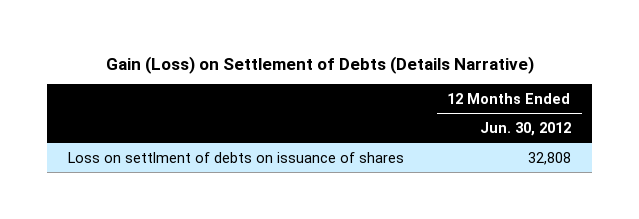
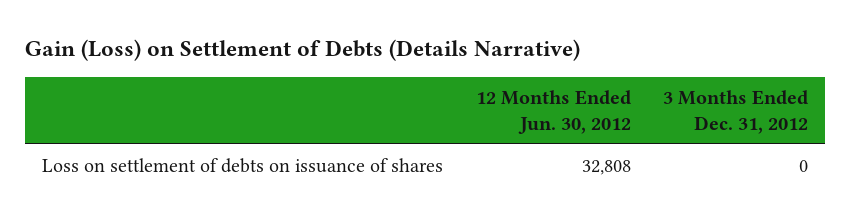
- | 12 Months Ended Jun. 30, 2012
+ | 12 Months Ended Jun. 30, 2012 | 3 Months Ended Dec. 31, 2012
- Loss on settlment of debts on issuance of shares | 32,808
+ Loss on settlement of debts on issuance of shares | 32,808 | 0

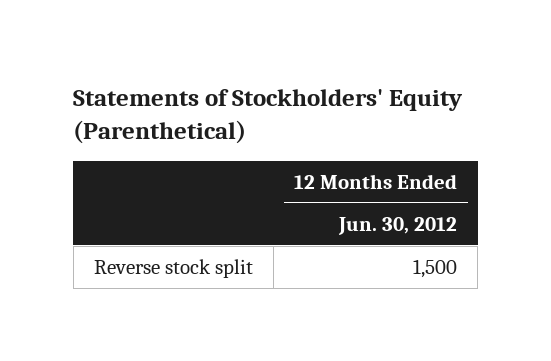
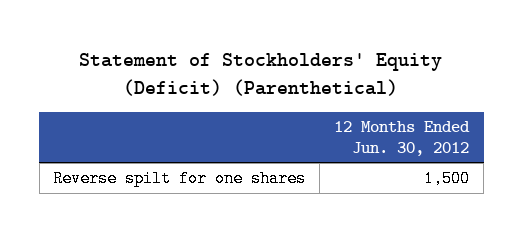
- Statements of Stockholders' Equity (Parenthetical)
+ Statement of Stockholders' Equity (Deficit) (Parenthetical)
- Reverse stock split | 1,500
+ Reverse spilt for one shares | 1,500

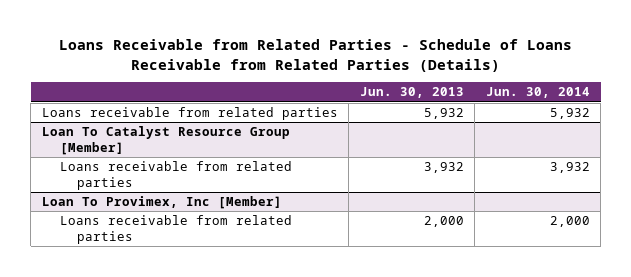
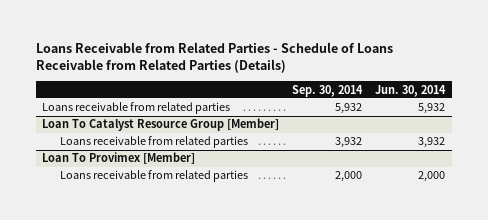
- | Jun. 30, 2013 | Jun. 30, 2014
+ | Sep. 30, 2014 | Jun. 30, 2014
- Loan To Provimex, Inc [Member]
+ Loan To Provimex [Member]

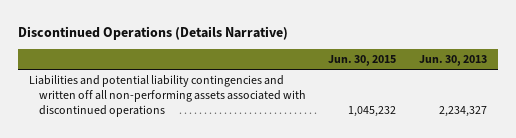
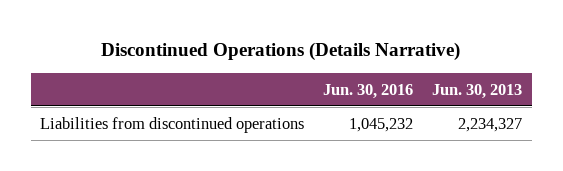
- | Jun. 30, 2015 | Jun. 30, 2013
+ | Jun. 30, 2016 | Jun. 30, 2013
- Liabilities and potential liability contingencies and written off all non-performing assets associated with discontinued operations | 1,045,232 | 2,234,327
+ Liabilities from discontinued operations | 1,045,232 | 2,234,327

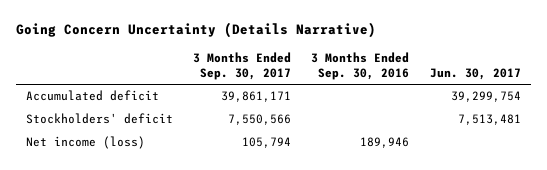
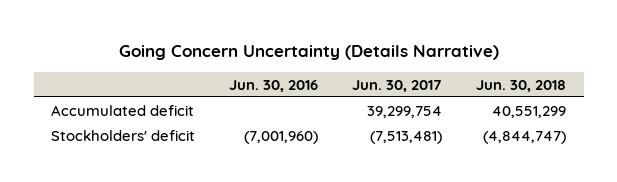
- | 3 Months Ended Sep. 30, 2017 | 3 Months Ended Sep. 30, 2016 | Jun. 30, 2017
+ | Jun. 30, 2016 | Jun. 30, 2017 | Jun. 30, 2018
- Stockholders' deficit | 7,550,566 | | 7,513,481
- Net income (loss) | 105,794 | 189,946 |
+ Stockholders' deficit | (7,001,960) | (7,513,481) | (4,844,747)

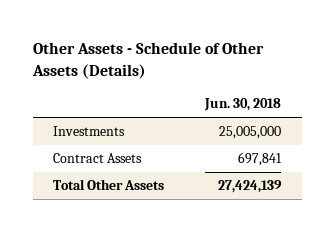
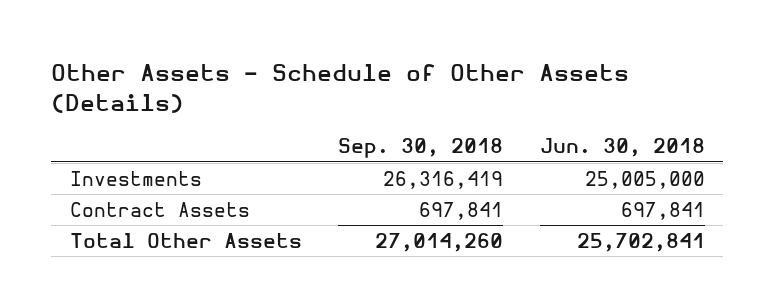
- | Jun. 30, 2018
+ | Sep. 30, 2018 | Jun. 30, 2018
- Total Other Assets | 27,424,139
+ Total Other Assets | 27,014,260 | 25,702,841

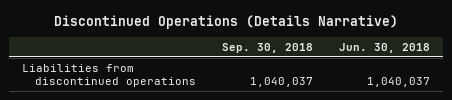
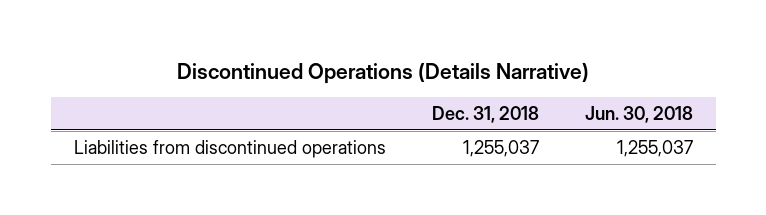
- | Sep. 30, 2018 | Jun. 30, 2018
+ | Dec. 31, 2018 | Jun. 30, 2018
- Liabilities from discontinued operations | 1,040,037 | 1,040,037
+ Liabilities from discontinued operations | 1,255,037 | 1,255,037

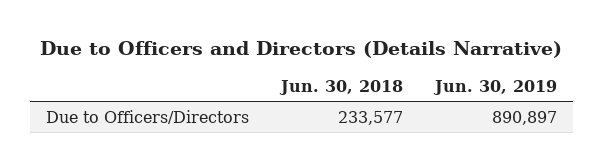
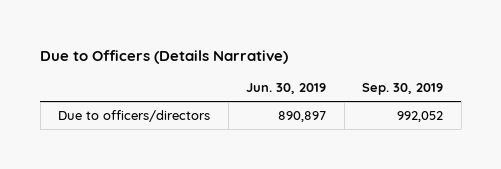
- Due to Officers and Directors (Details Narrative)
+ Due to Officers (Details Narrative)
- | Jun. 30, 2018 | Jun. 30, 2019
+ | Jun. 30, 2019 | Sep. 30, 2019
- Due to Officers/Directors | 233,577 | 890,897
+ Due to officers/directors | 890,897 | 992,052

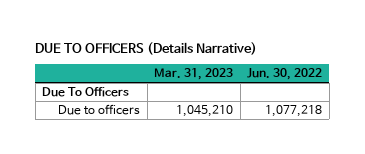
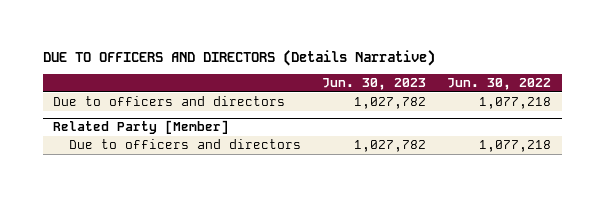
- DUE TO OFFICERS (Details Narrative)
+ DUE TO OFFICERS AND DIRECTORS (Details Narrative)
- | Mar. 31, 2023 | Jun. 30, 2022
+ | Jun. 30, 2023 | Jun. 30, 2022
- Due To Officers
- Due to officers | 1,045,210 | 1,077,218
+ Due to officers and directors | 1,027,782 | 1,077,218
+ Related Party [Member]
+ Due to officers and directors | 1,027,782 | 1,077,218

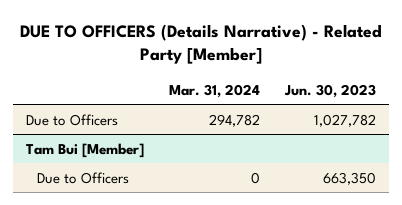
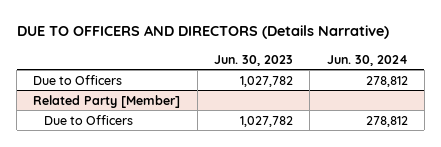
- DUE TO OFFICERS (Details Narrative) - Related Party [Member]
+ DUE TO OFFICERS AND DIRECTORS (Details Narrative)
- | Mar. 31, 2024 | Jun. 30, 2023
+ | Jun. 30, 2023 | Jun. 30, 2024
- Tam Bui [Member]
- Due to Officers | 0 | 663,350
+ Related Party [Member]
+ Due to Officers | 1,027,782 | 278,812

